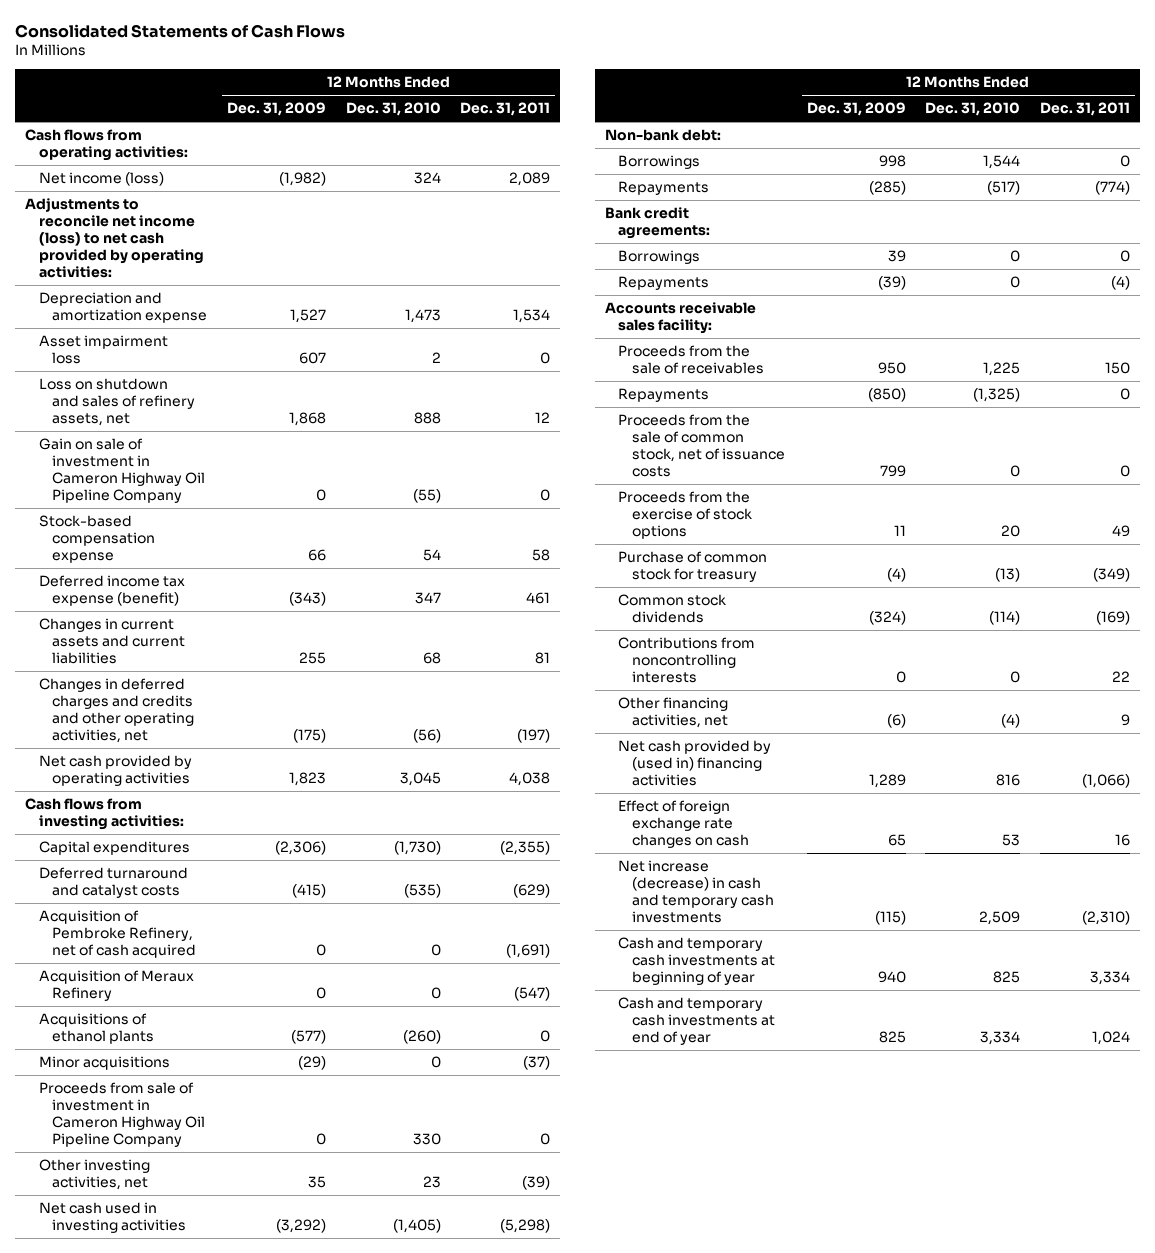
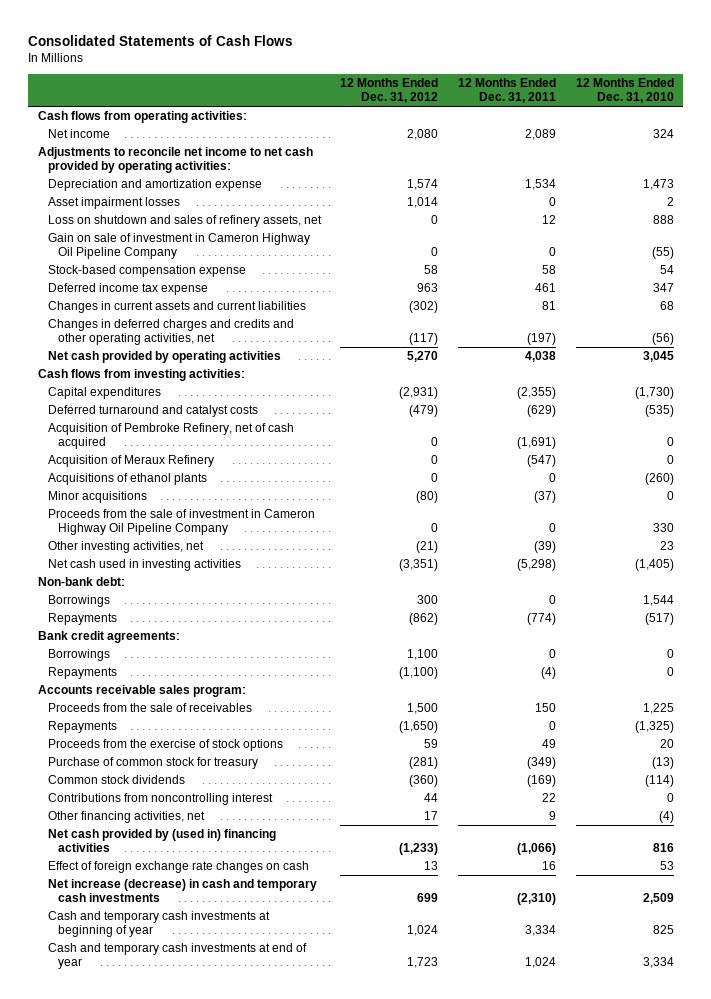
- | 12 Months Ended Dec. 31, 2009 | 12 Months Ended Dec. 31, 2010 | 12 Months Ended Dec. 31, 2011
+ | 12 Months Ended Dec. 31, 2012 | 12 Months Ended Dec. 31, 2011 | 12 Months Ended Dec. 31, 2010
- Net income (loss) | (1,982) | 324 | 2,089
- Adjustments to reconcile net income (loss) to net cash provided by operating activities:
+ Net income | 2,080 | 2,089 | 324
+ Adjustments to reconcile net income to net cash provided by operating activities:
- Asset impairment loss | 607 | 2 | 0
+ Asset impairment losses | 1,014 | 0 | 2
- Deferred income tax expense (benefit) | (343) | 347 | 461
+ Deferred income tax expense | 963 | 461 | 347
- Proceeds from sale of investment in Cameron Highway Oil Pipeline Company | 0 | 330 | 0
+ Proceeds from the sale of investment in Cameron Highway Oil Pipeline Company | 0 | 0 | 330
- Accounts receivable sales facility:
+ Accounts receivable sales program:
- Proceeds from the sale of common stock, net of issuance costs | 799 | 0 | 0
- Contributions from noncontrolling interests | 0 | 0 | 22
+ Contributions from noncontrolling interest | 44 | 22 | 0

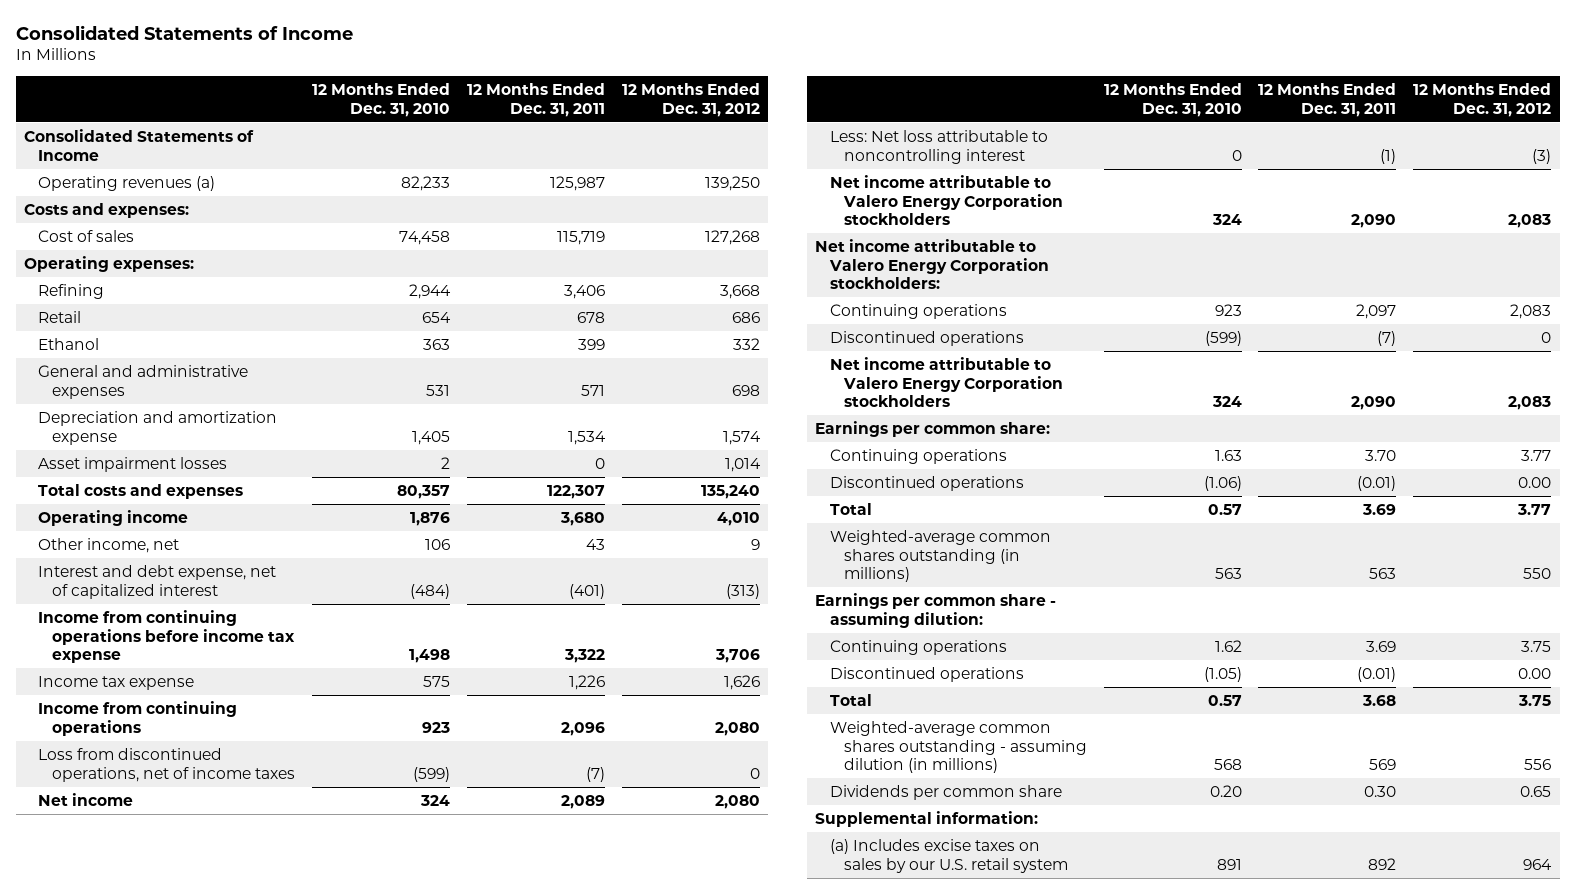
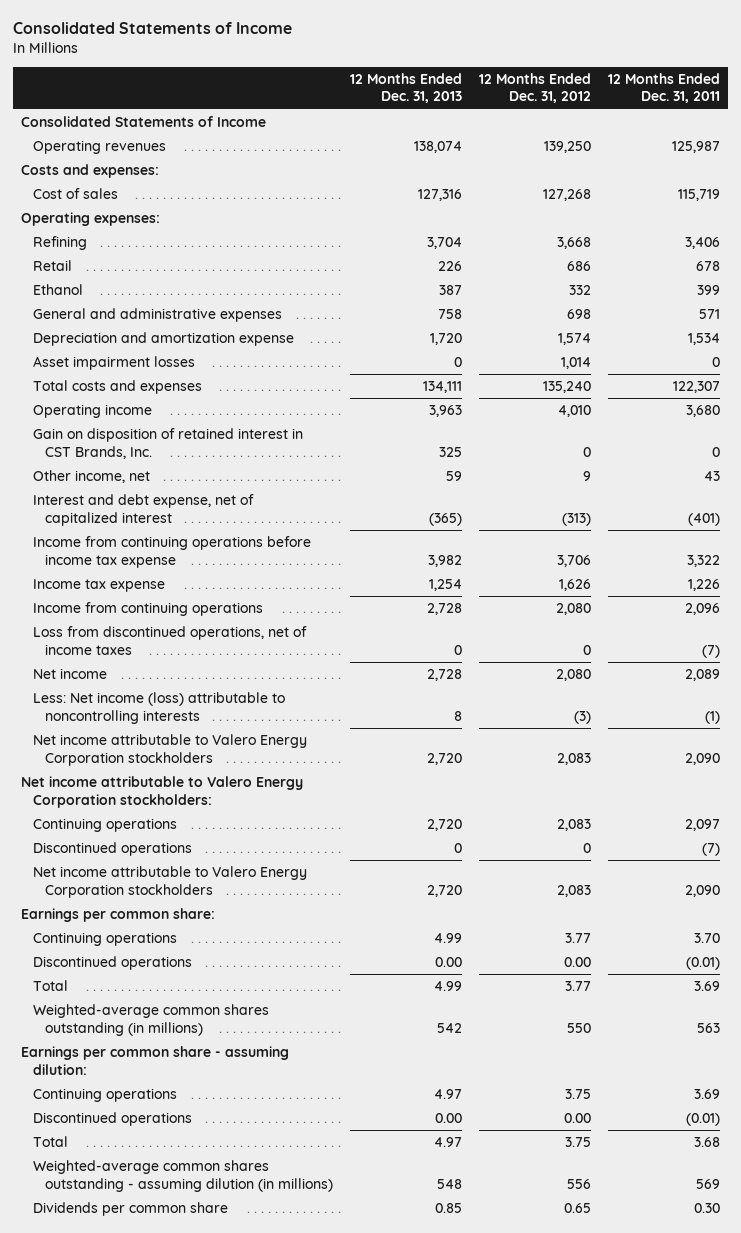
- | 12 Months Ended Dec. 31, 2010 | 12 Months Ended Dec. 31, 2011 | 12 Months Ended Dec. 31, 2012
+ | 12 Months Ended Dec. 31, 2013 | 12 Months Ended Dec. 31, 2012 | 12 Months Ended Dec. 31, 2011
- Operating revenues (a) | 82,233 | 125,987 | 139,250
+ Operating revenues | 138,074 | 139,250 | 125,987
+ Gain on disposition of retained interest in CST Brands, Inc. | 325 | 0 | 0
- Less: Net loss attributable to noncontrolling interest | 0 | (1) | (3)
+ Less: Net income (loss) attributable to noncontrolling interests | 8 | (3) | (1)
- Supplemental information:
- (a) Includes excise taxes on sales by our U.S. retail system | 891 | 892 | 964

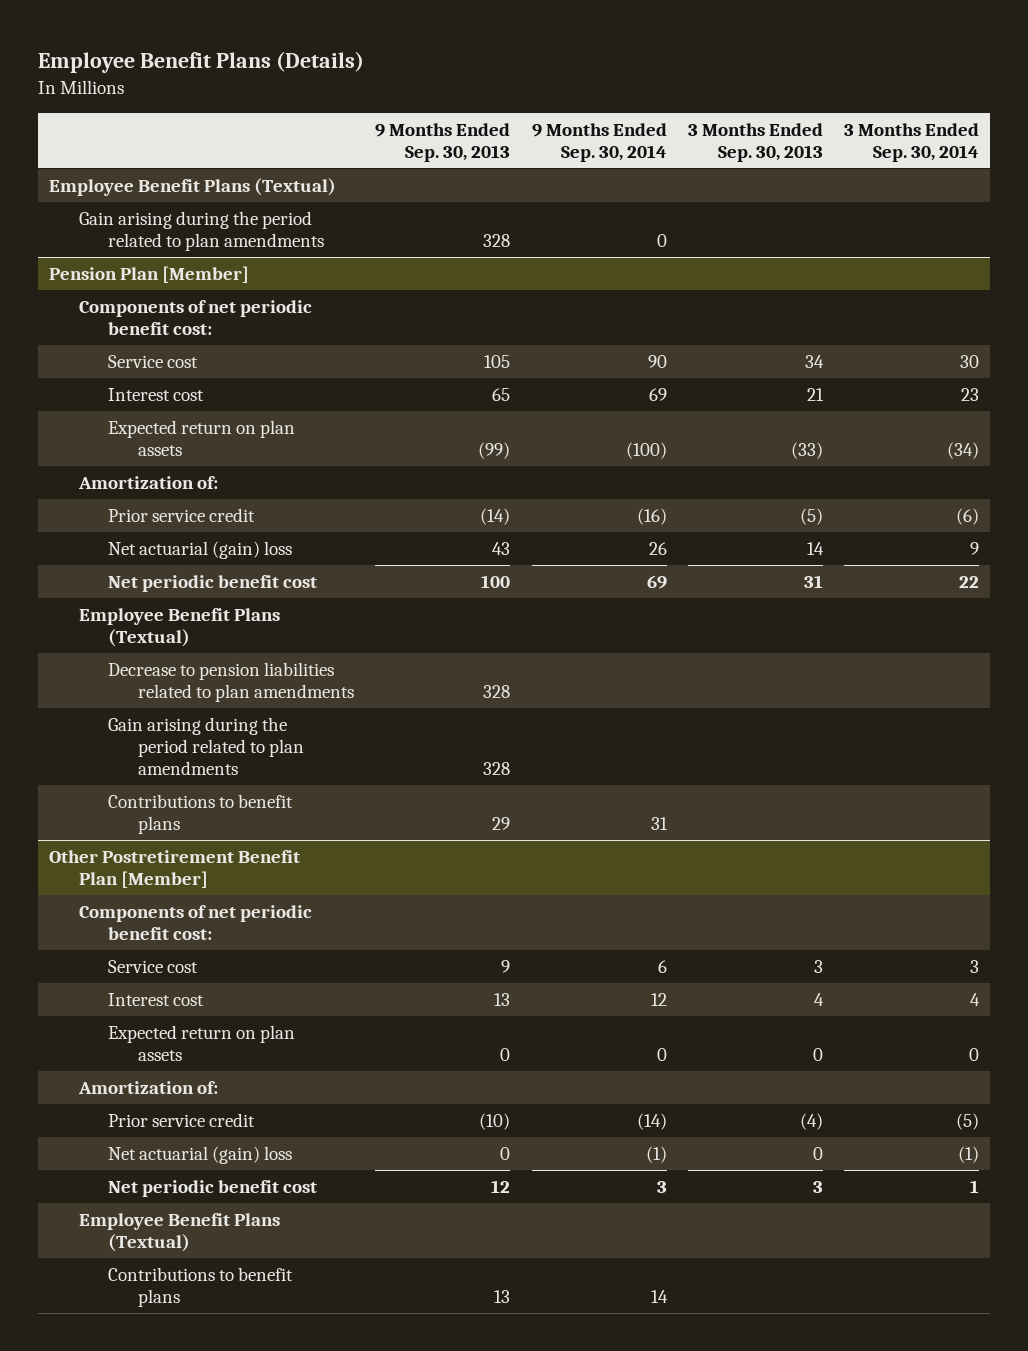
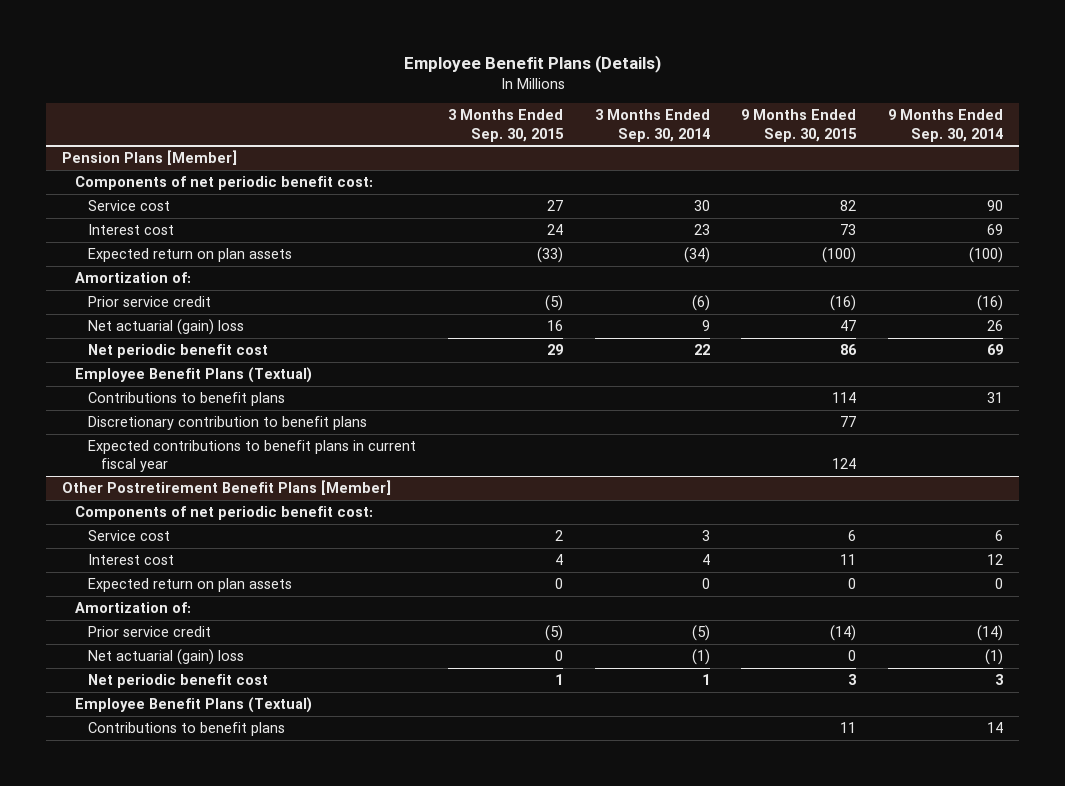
- | 9 Months Ended Sep. 30, 2013 | 9 Months Ended Sep. 30, 2014 | 3 Months Ended Sep. 30, 2013 | 3 Months Ended Sep. 30, 2014
+ | 3 Months Ended Sep. 30, 2015 | 3 Months Ended Sep. 30, 2014 | 9 Months Ended Sep. 30, 2015 | 9 Months Ended Sep. 30, 2014
- Employee Benefit Plans (Textual)
- Gain arising during the period related to plan amendments | 328 | 0 | |
- Pension Plan [Member]
+ Pension Plans [Member]
- Decrease to pension liabilities related to plan amendments | 328 | | |
- Gain arising during the period related to plan amendments | 328 | | |
- Other Postretirement Benefit Plan [Member]
+ Discretionary contribution to benefit plans | | | 77 |
+ Expected contributions to benefit plans in current fiscal year | | | 124 |
+ Other Postretirement Benefit Plans [Member]

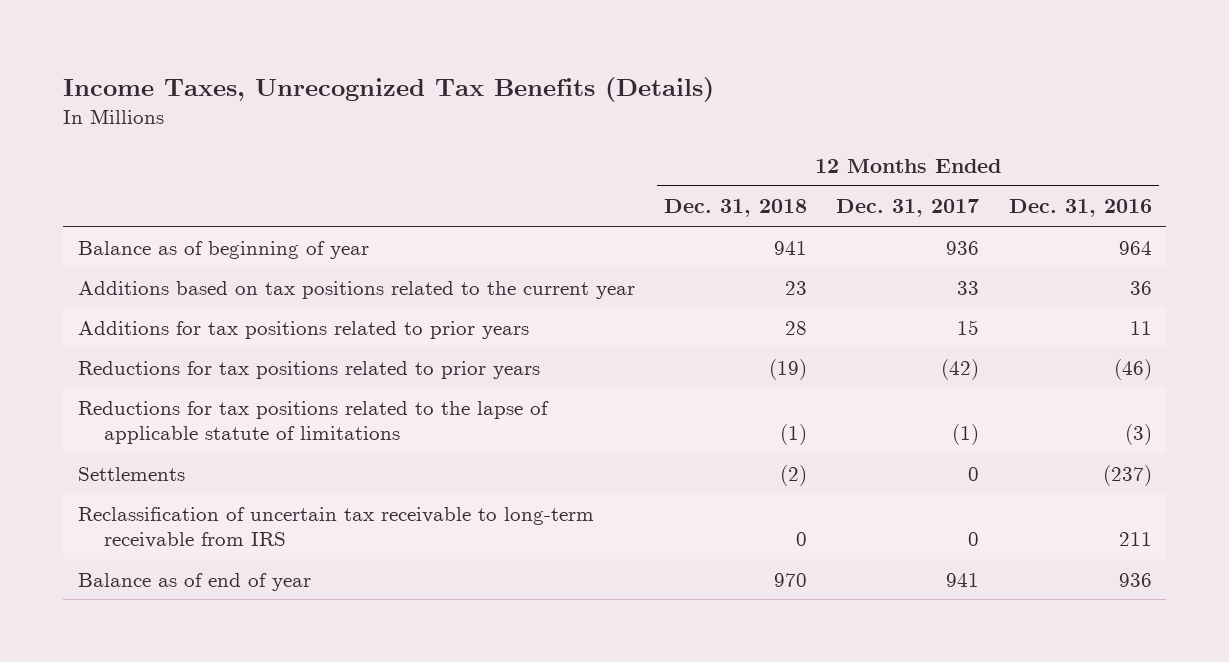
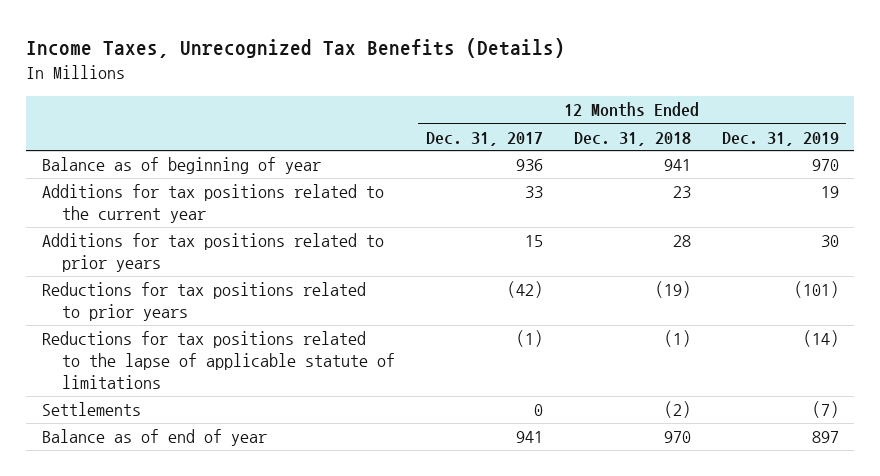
- | 12 Months Ended Dec. 31, 2018 | 12 Months Ended Dec. 31, 2017 | 12 Months Ended Dec. 31, 2016
+ | 12 Months Ended Dec. 31, 2017 | 12 Months Ended Dec. 31, 2018 | 12 Months Ended Dec. 31, 2019
- Additions based on tax positions related to the current year | 23 | 33 | 36
+ Additions for tax positions related to the current year | 33 | 23 | 19
- Reclassification of uncertain tax receivable to long-term receivable from IRS | 0 | 0 | 211

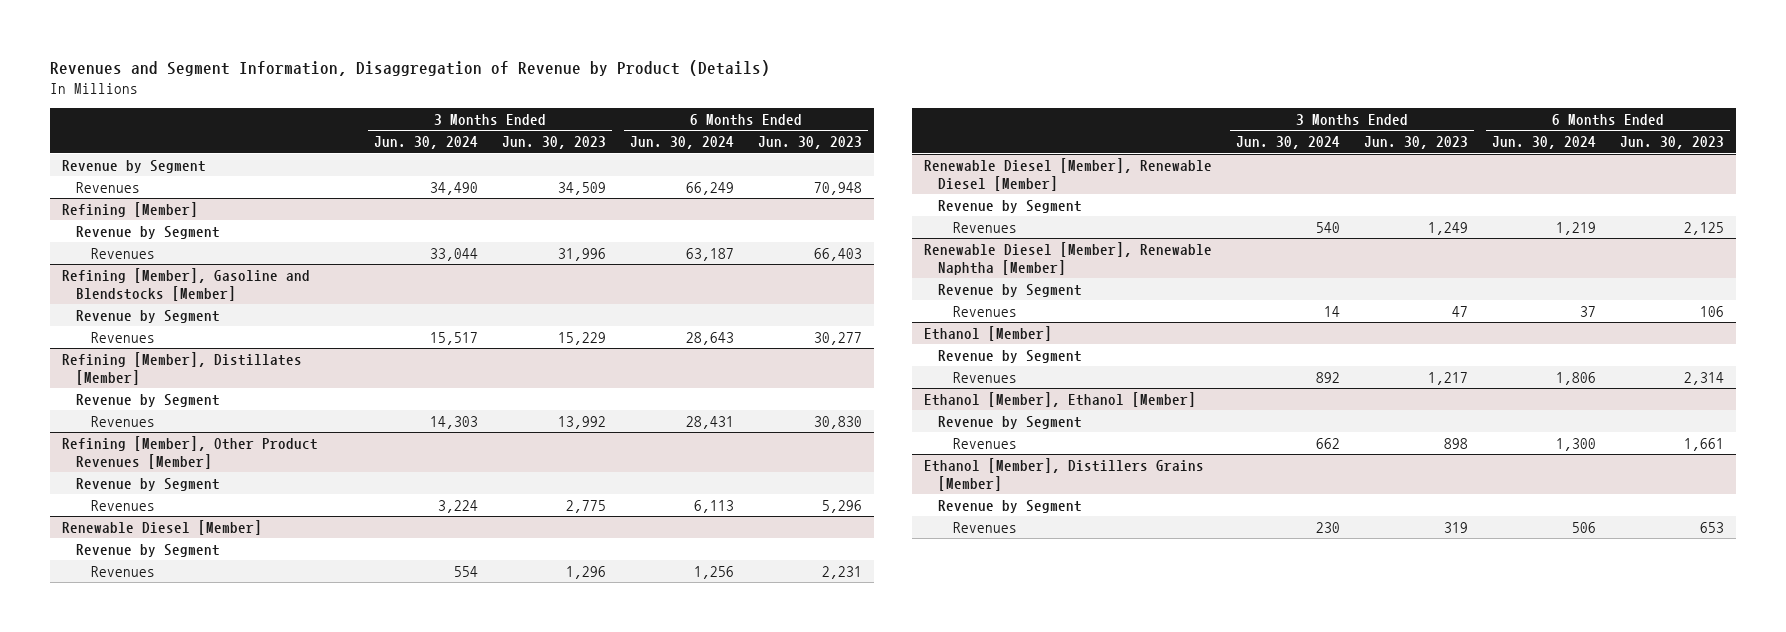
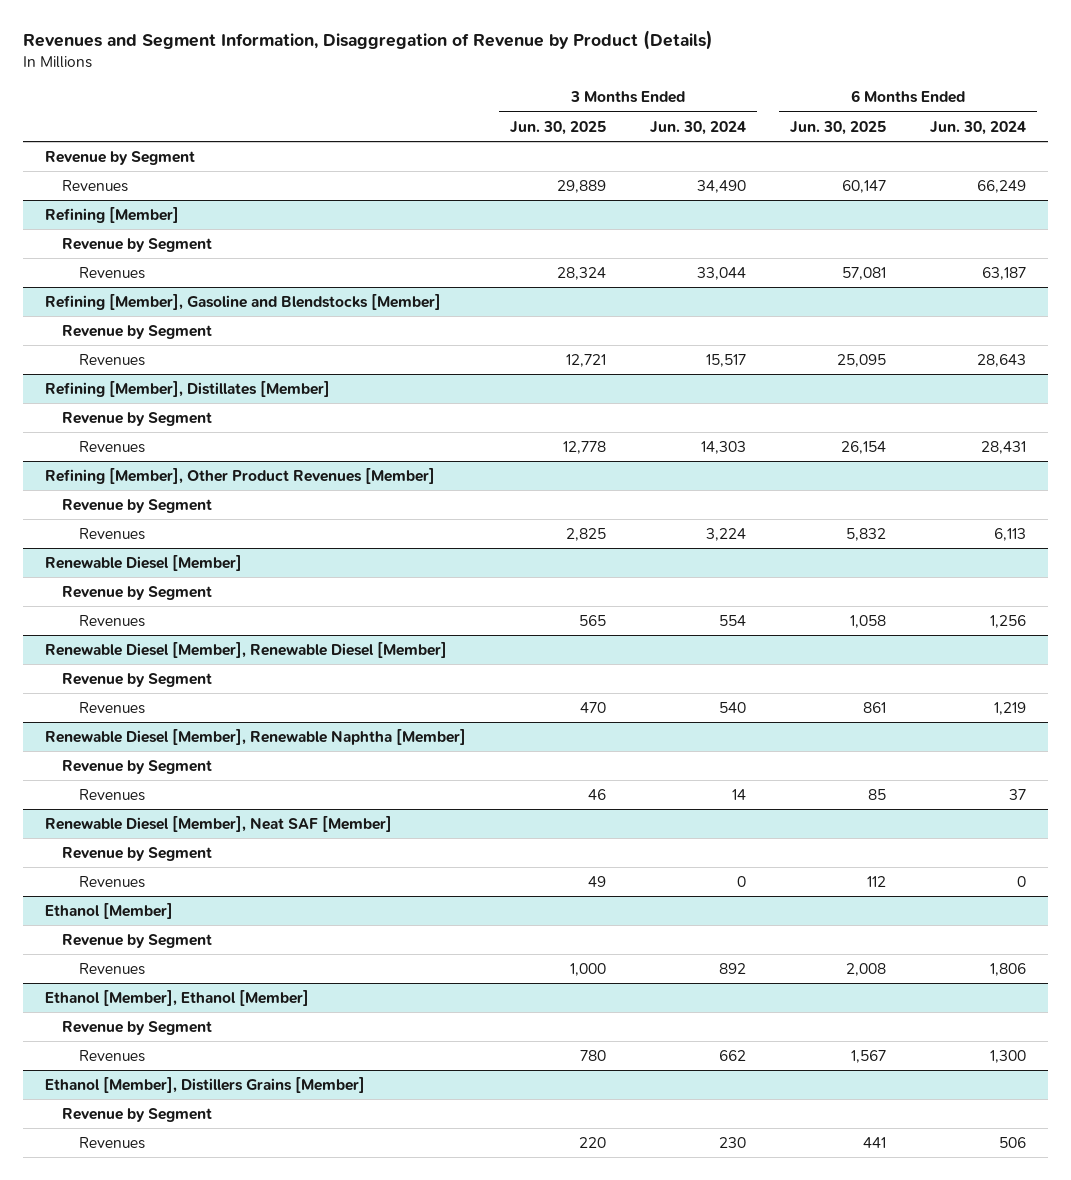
- | 3 Months Ended Jun. 30, 2024 | 3 Months Ended Jun. 30, 2023 | 6 Months Ended Jun. 30, 2024 | 6 Months Ended Jun. 30, 2023
+ | 3 Months Ended Jun. 30, 2025 | 3 Months Ended Jun. 30, 2024 | 6 Months Ended Jun. 30, 2025 | 6 Months Ended Jun. 30, 2024
+ Renewable Diesel [Member], Neat SAF [Member]
+ Revenue by Segment
+ Revenues | 49 | 0 | 112 | 0

